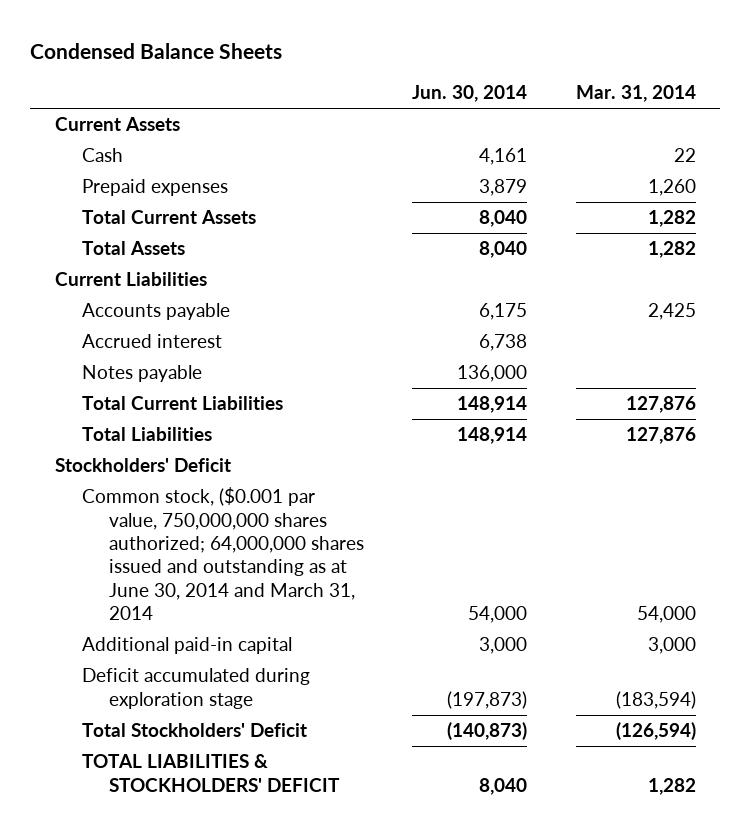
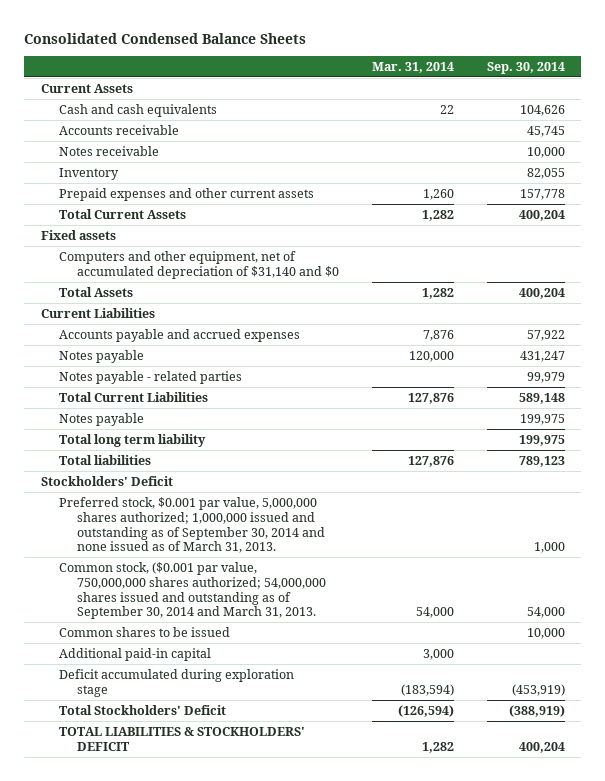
- Condensed Balance Sheets
+ Consolidated Condensed Balance Sheets
- | Jun. 30, 2014 | Mar. 31, 2014
+ | Mar. 31, 2014 | Sep. 30, 2014
- Cash | 4,161 | 22
- Prepaid expenses | 3,879 | 1,260
+ Cash and cash equivalents | 22 | 104,626
+ Accounts receivable | | 45,745
+ Notes receivable | | 10,000
+ Inventory | | 82,055
+ Prepaid expenses and other current assets | 1,260 | 157,778
+ Fixed assets
+ Computers and other equipment, net of accumulated depreciation of $31,140 and $0
- Accounts payable | 6,175 | 2,425
- Accrued interest | 6,738 |
+ Accounts payable and accrued expenses | 7,876 | 57,922
+ Notes payable | 120,000 | 431,247
+ Notes payable - related parties | | 99,979
- Total Liabilities | 148,914 | 127,876
moved down: Notes payable | | 199,975
+ Total long term liability | | 199,975
+ Total liabilities | 127,876 | 789,123
- Common stock, ($0.001 par value, 750,000,000 shares authorized; 64,000,000 shares issued and outstanding as at June 30, 2014 and March 31, 2014 | 54,000 | 54,000
+ Preferred stock, $0.001 par value, 5,000,000 shares authorized; 1,000,000 issued and outstanding as of September 30, 2014 and none issued as of March 31, 2013. | | 1,000
+ Common stock, ($0.001 par value, 750,000,000 shares authorized; 54,000,000 shares issued and outstanding as of September 30, 2014 and March 31, 2013. | 54,000 | 54,000
+ Common shares to be issued | | 10,000

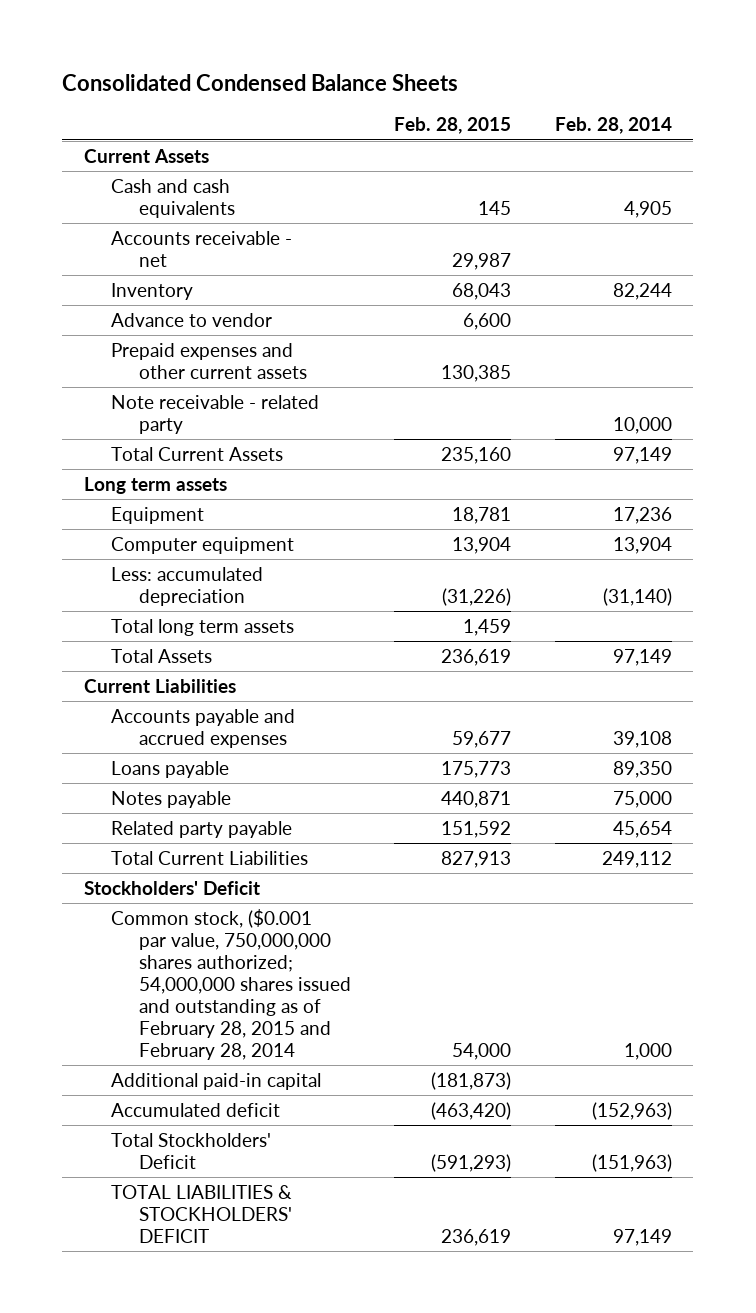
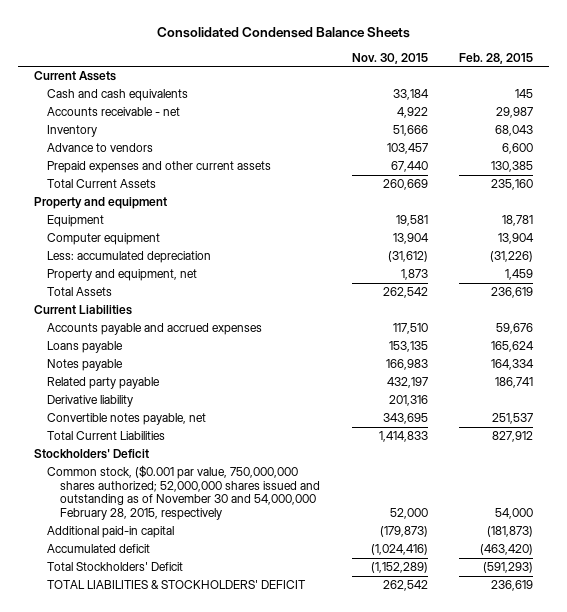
- | Feb. 28, 2015 | Feb. 28, 2014
+ | Nov. 30, 2015 | Feb. 28, 2015
- Advance to vendor | 6,600 |
+ Advance to vendors | 103,457 | 6,600
- Note receivable - related party | | 10,000
- Long term assets
+ Property and equipment
- Total long term assets | 1,459 |
+ Property and equipment, net | 1,873 | 1,459
- Accounts payable and accrued expenses | 59,677 | 39,108
- Loans payable | 175,773 | 89,350
- Notes payable | 440,871 | 75,000
- Related party payable | 151,592 | 45,654
- Total Current Liabilities | 827,913 | 249,112
+ Accounts payable and accrued expenses | 117,510 | 59,676
+ Loans payable | 153,135 | 165,624
+ Notes payable | 166,983 | 164,334
+ Related party payable | 432,197 | 186,741
+ Derivative liability | 201,316 |
+ Convertible notes payable, net | 343,695 | 251,537
+ Total Current Liabilities | 1,414,833 | 827,912
- Common stock, ($0.001 par value, 750,000,000 shares authorized; 54,000,000 shares issued and outstanding as of February 28, 2015 and February 28, 2014 | 54,000 | 1,000
+ Common stock, ($0.001 par value, 750,000,000 shares authorized; 52,000,000 shares issued and outstanding as of November 30 and 54,000,000 February 28, 2015, respectively | 52,000 | 54,000

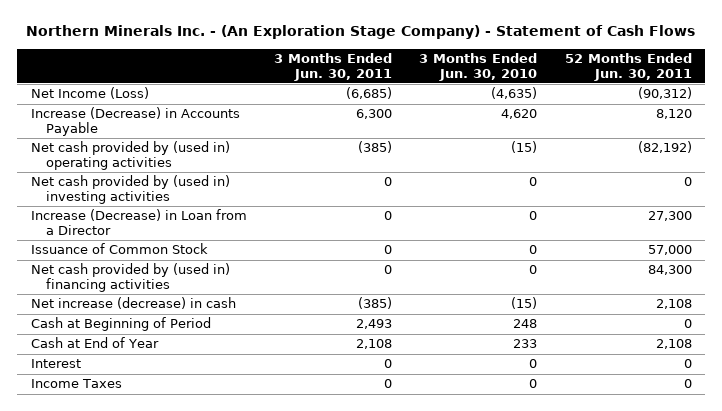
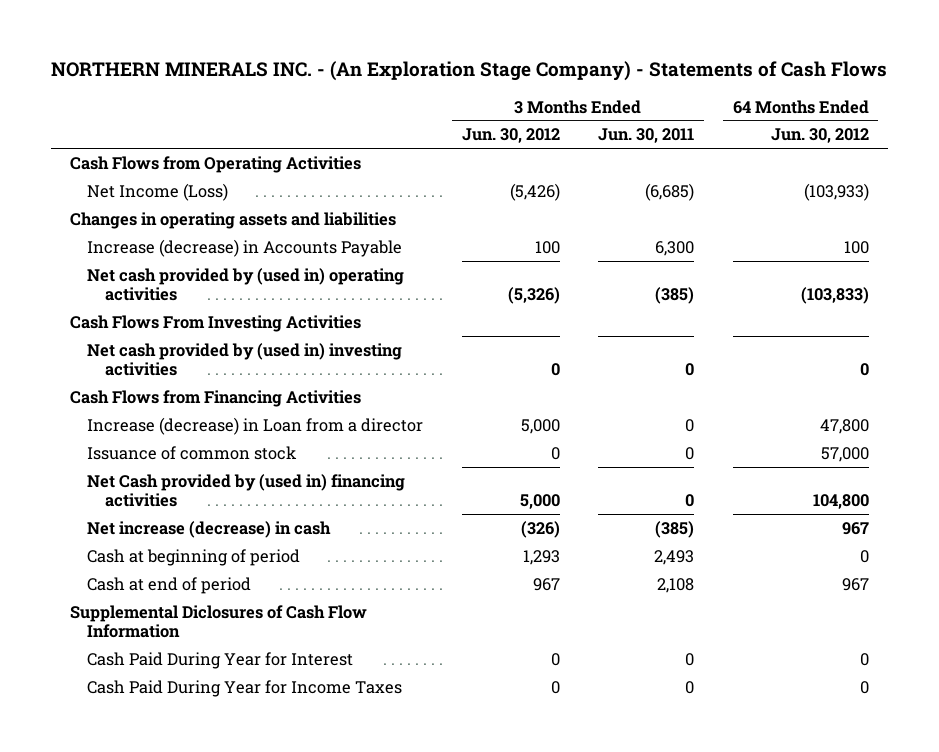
- Northern Minerals Inc. - (An Exploration Stage Company) - Statement of Cash Flows
+ NORTHERN MINERALS INC. - (An Exploration Stage Company) - Statements of Cash Flows
- | 3 Months Ended Jun. 30, 2011 | 3 Months Ended Jun. 30, 2010 | 52 Months Ended Jun. 30, 2011
+ | 3 Months Ended Jun. 30, 2012 | 3 Months Ended Jun. 30, 2011 | 64 Months Ended Jun. 30, 2012
+ Cash Flows from Operating Activities
- Increase (Decrease) in Accounts Payable | 6,300 | 4,620 | 8,120
+ Changes in operating assets and liabilities
+ Increase (decrease) in Accounts Payable | 100 | 6,300 | 100
+ Cash Flows From Investing Activities
- Increase (Decrease) in Loan from a Director | 0 | 0 | 27,300
- Issuance of Common Stock | 0 | 0 | 57,000
- Net cash provided by (used in) financing activities | 0 | 0 | 84,300
+ Cash Flows from Financing Activities
+ Increase (decrease) in Loan from a director | 5,000 | 0 | 47,800
+ Issuance of common stock | 0 | 0 | 57,000
+ Net Cash provided by (used in) financing activities | 5,000 | 0 | 104,800
- Cash at Beginning of Period | 2,493 | 248 | 0
- Cash at End of Year | 2,108 | 233 | 2,108
- Interest | 0 | 0 | 0
- Income Taxes | 0 | 0 | 0
+ Cash at beginning of period | 1,293 | 2,493 | 0
+ Cash at end of period | 967 | 2,108 | 967
+ Supplemental Diclosures of Cash Flow Information
+ Cash Paid During Year for Interest | 0 | 0 | 0
+ Cash Paid During Year for Income Taxes | 0 | 0 | 0

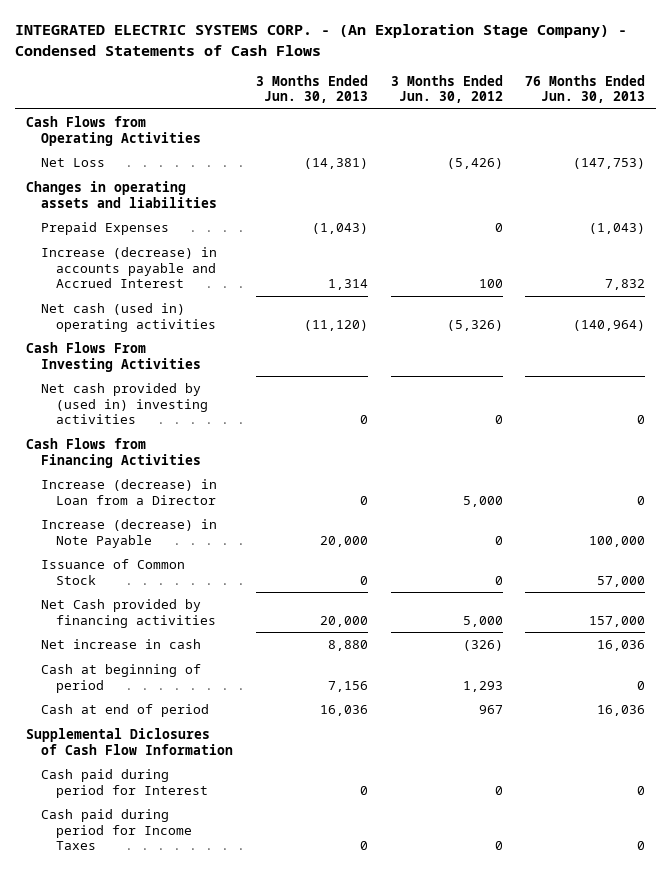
- NORTHERN MINERALS INC. - (An Exploration Stage Company) - Statements of Cash Flows
+ INTEGRATED ELECTRIC SYSTEMS CORP. - (An Exploration Stage Company) - Condensed Statements of Cash Flows
- | 3 Months Ended Jun. 30, 2012 | 3 Months Ended Jun. 30, 2011 | 64 Months Ended Jun. 30, 2012
+ | 3 Months Ended Jun. 30, 2013 | 3 Months Ended Jun. 30, 2012 | 76 Months Ended Jun. 30, 2013
- Net Income (Loss) | (5,426) | (6,685) | (103,933)
+ Net Loss | (14,381) | (5,426) | (147,753)
- Increase (decrease) in Accounts Payable | 100 | 6,300 | 100
- Net cash provided by (used in) operating activities | (5,326) | (385) | (103,833)
+ Prepaid Expenses | (1,043) | 0 | (1,043)
+ Increase (decrease) in accounts payable and Accrued Interest | 1,314 | 100 | 7,832
+ Net cash (used in) operating activities | (11,120) | (5,326) | (140,964)
- Increase (decrease) in Loan from a director | 5,000 | 0 | 47,800
- Issuance of common stock | 0 | 0 | 57,000
- Net Cash provided by (used in) financing activities | 5,000 | 0 | 104,800
- Net increase (decrease) in cash | (326) | (385) | 967
+ Increase (decrease) in Loan from a Director | 0 | 5,000 | 0
+ Increase (decrease) in Note Payable | 20,000 | 0 | 100,000
+ Issuance of Common Stock | 0 | 0 | 57,000
+ Net Cash provided by financing activities | 20,000 | 5,000 | 157,000
+ Net increase in cash | 8,880 | (326) | 16,036
- Cash Paid During Year for Interest | 0 | 0 | 0
- Cash Paid During Year for Income Taxes | 0 | 0 | 0
+ Cash paid during period for Interest | 0 | 0 | 0
+ Cash paid during period for Income Taxes | 0 | 0 | 0

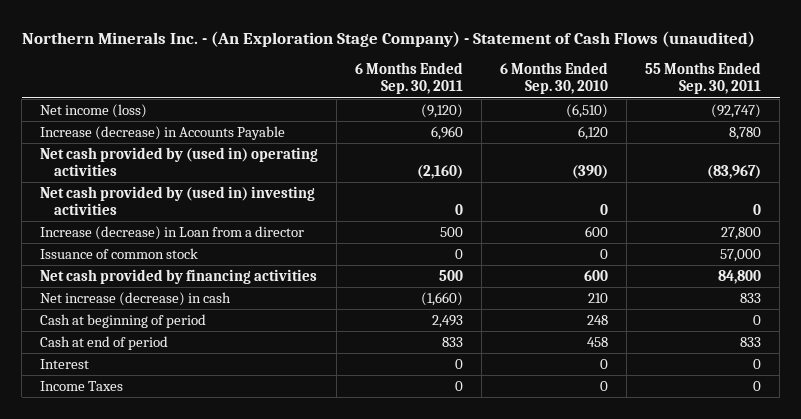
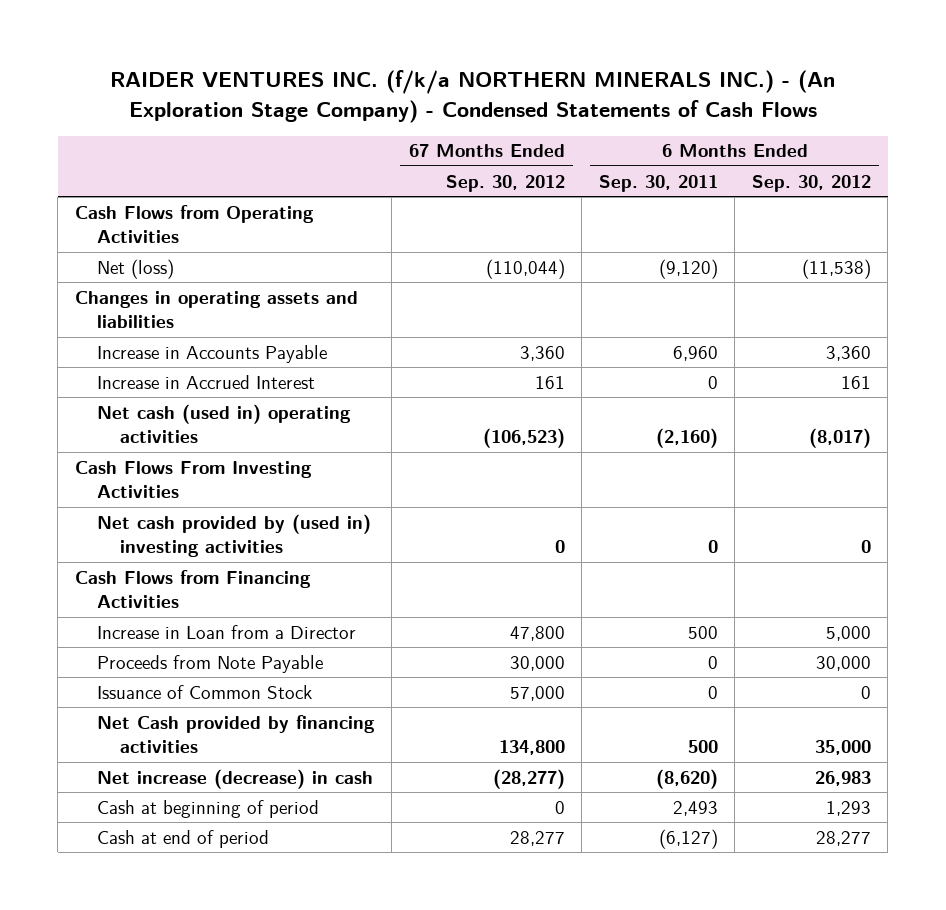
- Northern Minerals Inc. - (An Exploration Stage Company) - Statement of Cash Flows (unaudited)
+ RAIDER VENTURES INC. (f/k/a NORTHERN MINERALS INC.) - (An Exploration Stage Company) - Condensed Statements of Cash Flows
- | 6 Months Ended Sep. 30, 2011 | 6 Months Ended Sep. 30, 2010 | 55 Months Ended Sep. 30, 2011
+ | 67 Months Ended Sep. 30, 2012 | 6 Months Ended Sep. 30, 2011 | 6 Months Ended Sep. 30, 2012
- Net income (loss) | (9,120) | (6,510) | (92,747)
- Increase (decrease) in Accounts Payable | 6,960 | 6,120 | 8,780
- Net cash provided by (used in) operating activities | (2,160) | (390) | (83,967)
+ Cash Flows from Operating Activities
+ Net (loss) | (110,044) | (9,120) | (11,538)
+ Changes in operating assets and liabilities
+ Increase in Accounts Payable | 3,360 | 6,960 | 3,360
+ Increase in Accrued Interest | 161 | 0 | 161
+ Net cash (used in) operating activities | (106,523) | (2,160) | (8,017)
+ Cash Flows From Investing Activities
- Increase (decrease) in Loan from a director | 500 | 600 | 27,800
- Issuance of common stock | 0 | 0 | 57,000
- Net cash provided by financing activities | 500 | 600 | 84,800
- Net increase (decrease) in cash | (1,660) | 210 | 833
+ Cash Flows from Financing Activities
+ Increase in Loan from a Director | 47,800 | 500 | 5,000
+ Proceeds from Note Payable | 30,000 | 0 | 30,000
+ Issuance of Common Stock | 57,000 | 0 | 0
+ Net Cash provided by financing activities | 134,800 | 500 | 35,000
+ Net increase (decrease) in cash | (28,277) | (8,620) | 26,983
- Cash at end of period | 833 | 458 | 833
- Interest | 0 | 0 | 0
- Income Taxes | 0 | 0 | 0
+ Cash at end of period | 28,277 | (6,127) | 28,277

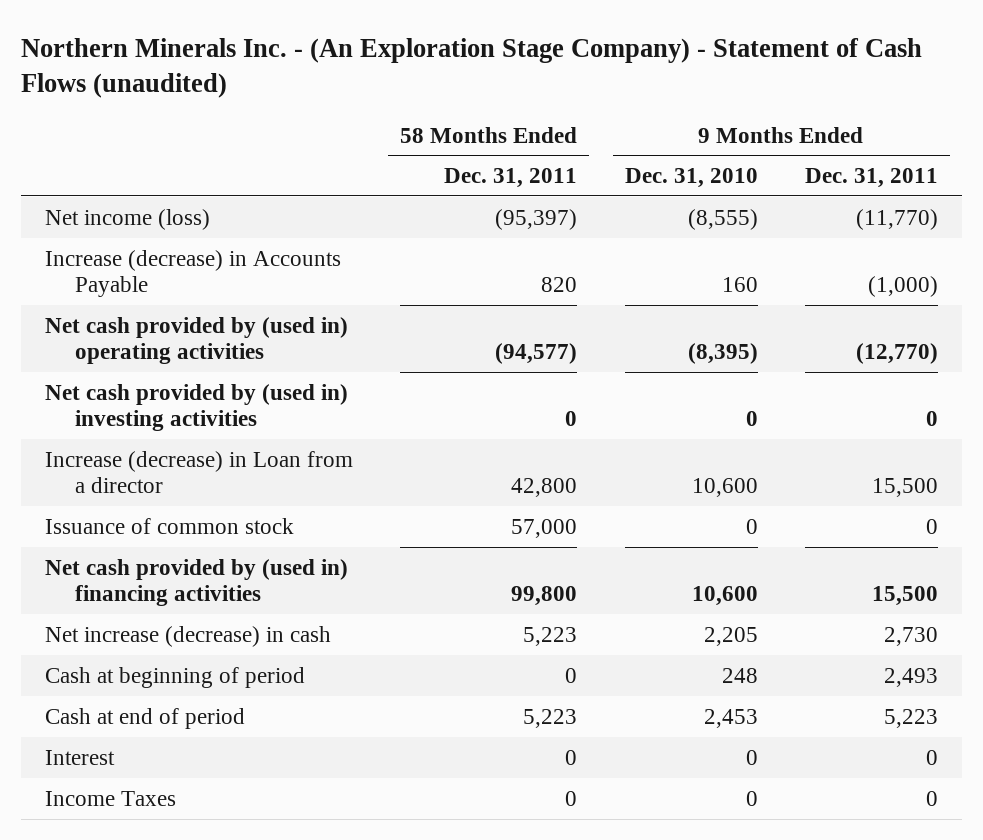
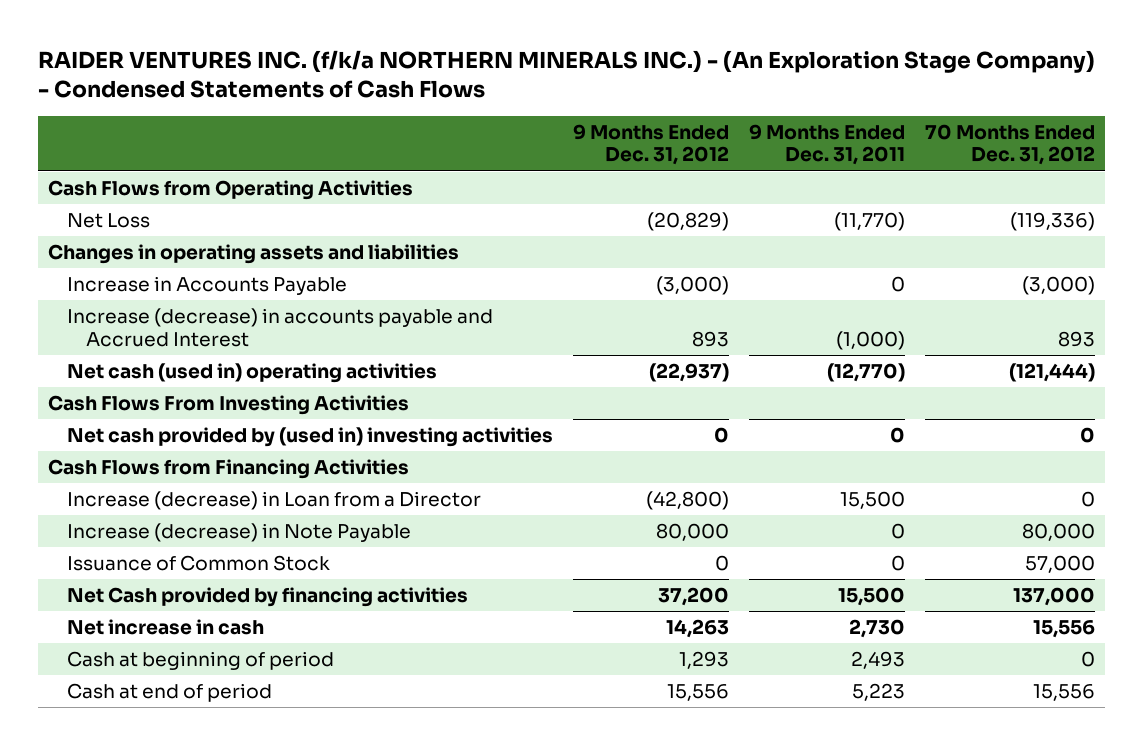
- Northern Minerals Inc. - (An Exploration Stage Company) - Statement of Cash Flows (unaudited)
+ RAIDER VENTURES INC. (f/k/a NORTHERN MINERALS INC.) - (An Exploration Stage Company) - Condensed Statements of Cash Flows
- | 58 Months Ended Dec. 31, 2011 | 9 Months Ended Dec. 31, 2010 | 9 Months Ended Dec. 31, 2011
+ | 9 Months Ended Dec. 31, 2012 | 9 Months Ended Dec. 31, 2011 | 70 Months Ended Dec. 31, 2012
- Net income (loss) | (95,397) | (8,555) | (11,770)
- Increase (decrease) in Accounts Payable | 820 | 160 | (1,000)
- Net cash provided by (used in) operating activities | (94,577) | (8,395) | (12,770)
+ Cash Flows from Operating Activities
+ Net Loss | (20,829) | (11,770) | (119,336)
+ Changes in operating assets and liabilities
+ Increase in Accounts Payable | (3,000) | 0 | (3,000)
+ Increase (decrease) in accounts payable and Accrued Interest | 893 | (1,000) | 893
+ Net cash (used in) operating activities | (22,937) | (12,770) | (121,444)
+ Cash Flows From Investing Activities
- Increase (decrease) in Loan from a director | 42,800 | 10,600 | 15,500
- Issuance of common stock | 57,000 | 0 | 0
- Net cash provided by (used in) financing activities | 99,800 | 10,600 | 15,500
- Net increase (decrease) in cash | 5,223 | 2,205 | 2,730
+ Cash Flows from Financing Activities
+ Increase (decrease) in Loan from a Director | (42,800) | 15,500 | 0
+ Increase (decrease) in Note Payable | 80,000 | 0 | 80,000
+ Issuance of Common Stock | 0 | 0 | 57,000
+ Net Cash provided by financing activities | 37,200 | 15,500 | 137,000
+ Net increase in cash | 14,263 | 2,730 | 15,556
- Interest | 0 | 0 | 0
- Income Taxes | 0 | 0 | 0

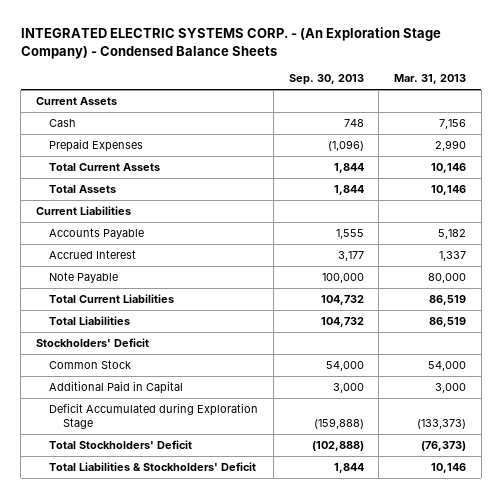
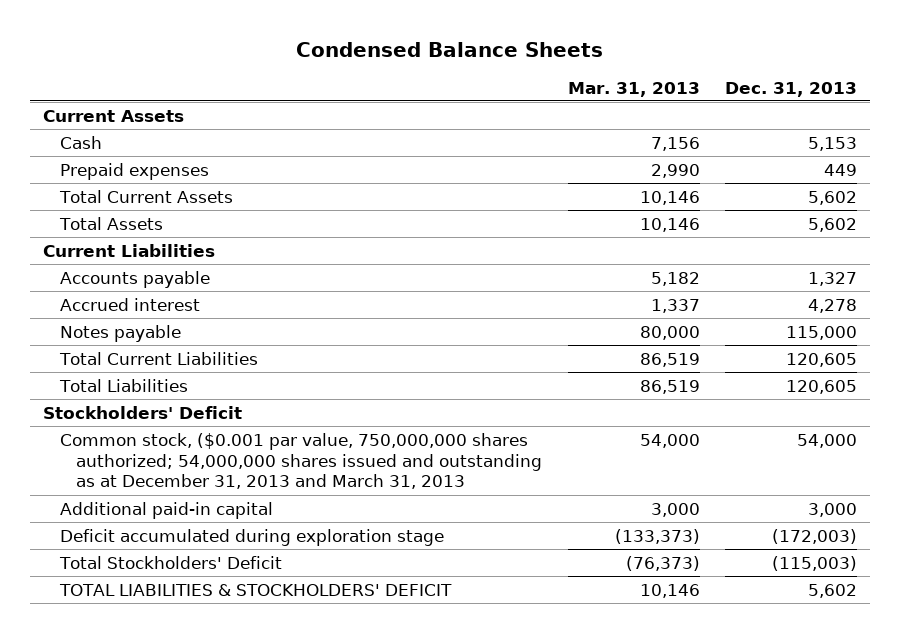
- INTEGRATED ELECTRIC SYSTEMS CORP. - (An Exploration Stage Company) - Condensed Balance Sheets
+ Condensed Balance Sheets
- | Sep. 30, 2013 | Mar. 31, 2013
+ | Mar. 31, 2013 | Dec. 31, 2013
- Prepaid Expenses | (1,096) | 2,990
+ Prepaid expenses | 2,990 | 449
- Accounts Payable | 1,555 | 5,182
- Accrued Interest | 3,177 | 1,337
- Note Payable | 100,000 | 80,000
+ Accounts payable | 5,182 | 1,327
+ Accrued interest | 1,337 | 4,278
+ Notes payable | 80,000 | 115,000
- Common Stock | 54,000 | 54,000
- Additional Paid in Capital | 3,000 | 3,000
- Deficit Accumulated during Exploration Stage | (159,888) | (133,373)
+ Common stock, ($0.001 par value, 750,000,000 shares authorized; 54,000,000 shares issued and outstanding as at December 31, 2013 and March 31, 2013 | 54,000 | 54,000
+ Additional paid-in capital | 3,000 | 3,000
+ Deficit accumulated during exploration stage | (133,373) | (172,003)
- Total Liabilities & Stockholders' Deficit | 1,844 | 10,146
+ TOTAL LIABILITIES & STOCKHOLDERS' DEFICIT | 10,146 | 5,602

